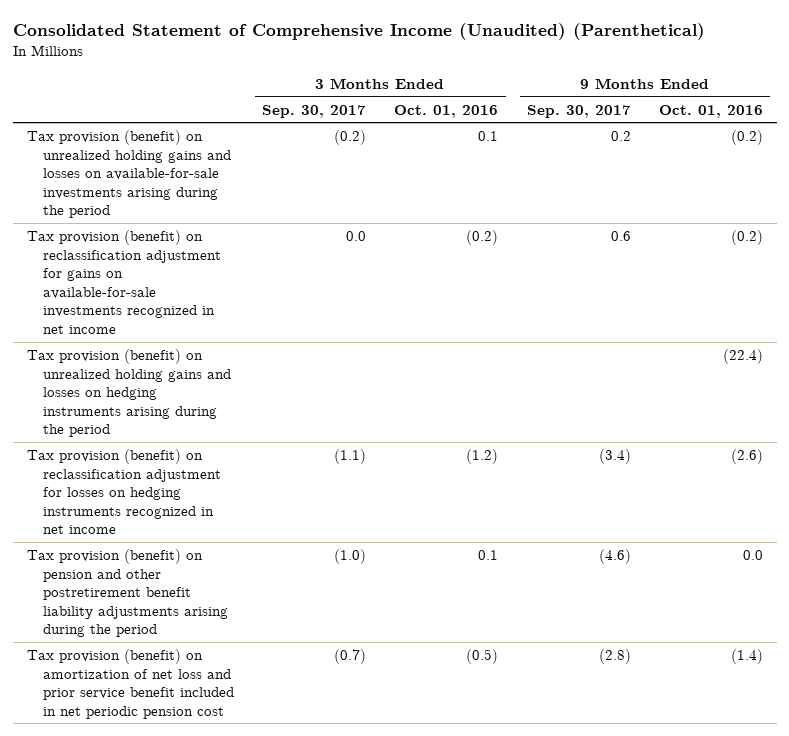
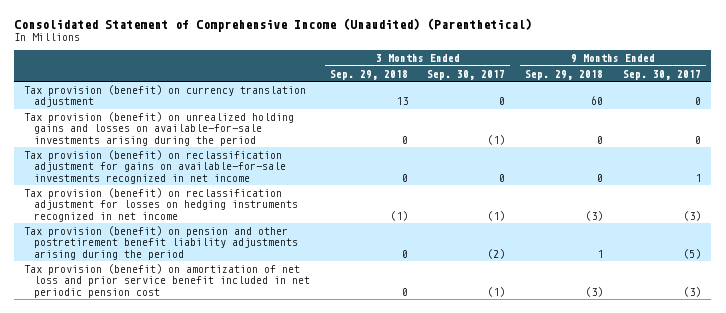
- | 3 Months Ended Sep. 30, 2017 | 3 Months Ended Oct. 01, 2016 | 9 Months Ended Sep. 30, 2017 | 9 Months Ended Oct. 01, 2016
+ | 3 Months Ended Sep. 29, 2018 | 3 Months Ended Sep. 30, 2017 | 9 Months Ended Sep. 29, 2018 | 9 Months Ended Sep. 30, 2017
- Tax provision (benefit) on unrealized holding gains and losses on available-for-sale investments arising during the period | (0.2) | 0.1 | 0.2 | (0.2)
- Tax provision (benefit) on reclassification adjustment for gains on available-for-sale investments recognized in net income | 0.0 | (0.2) | 0.6 | (0.2)
- Tax provision (benefit) on unrealized holding gains and losses on hedging instruments arising during the period | | | | (22.4)
- Tax provision (benefit) on reclassification adjustment for losses on hedging instruments recognized in net income | (1.1) | (1.2) | (3.4) | (2.6)
- Tax provision (benefit) on pension and other postretirement benefit liability adjustments arising during the period | (1.0) | 0.1 | (4.6) | 0.0
- Tax provision (benefit) on amortization of net loss and prior service benefit included in net periodic pension cost | (0.7) | (0.5) | (2.8) | (1.4)
+ Tax provision (benefit) on currency translation adjustment | 13 | 0 | 60 | 0
+ Tax provision (benefit) on unrealized holding gains and losses on available-for-sale investments arising during the period | 0 | (1) | 0 | 0
+ Tax provision (benefit) on reclassification adjustment for gains on available-for-sale investments recognized in net income | 0 | 0 | 0 | 1
+ Tax provision (benefit) on reclassification adjustment for losses on hedging instruments recognized in net income | (1) | (1) | (3) | (3)
+ Tax provision (benefit) on pension and other postretirement benefit liability adjustments arising during the period | 0 | (2) | 1 | (5)
+ Tax provision (benefit) on amortization of net loss and prior service benefit included in net periodic pension cost | 0 | (1) | (3) | (3)

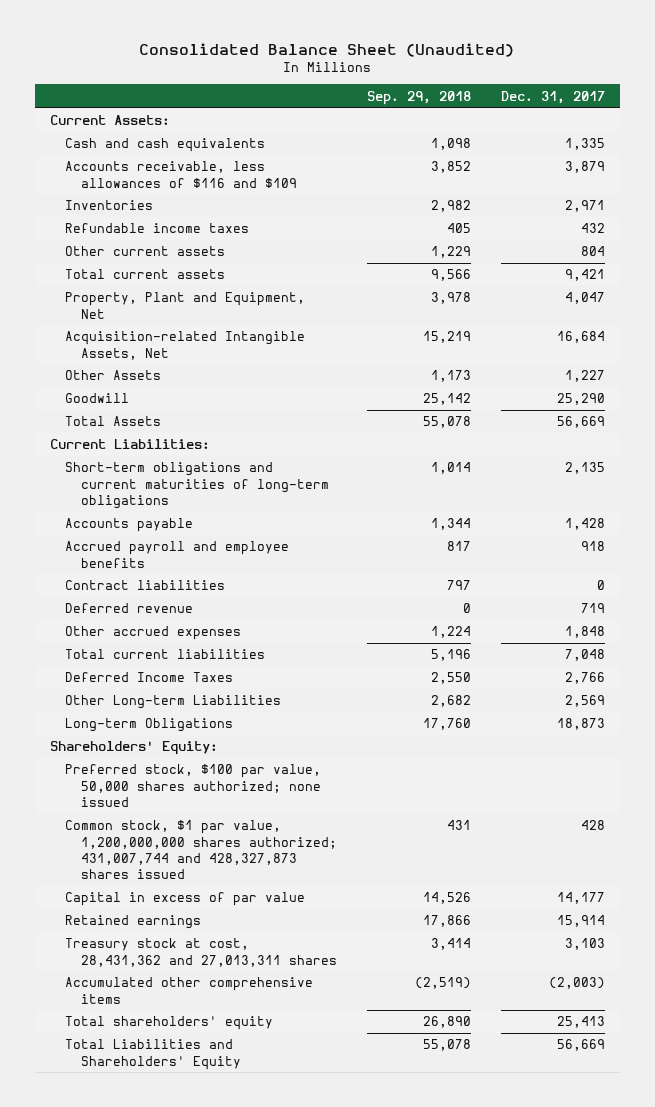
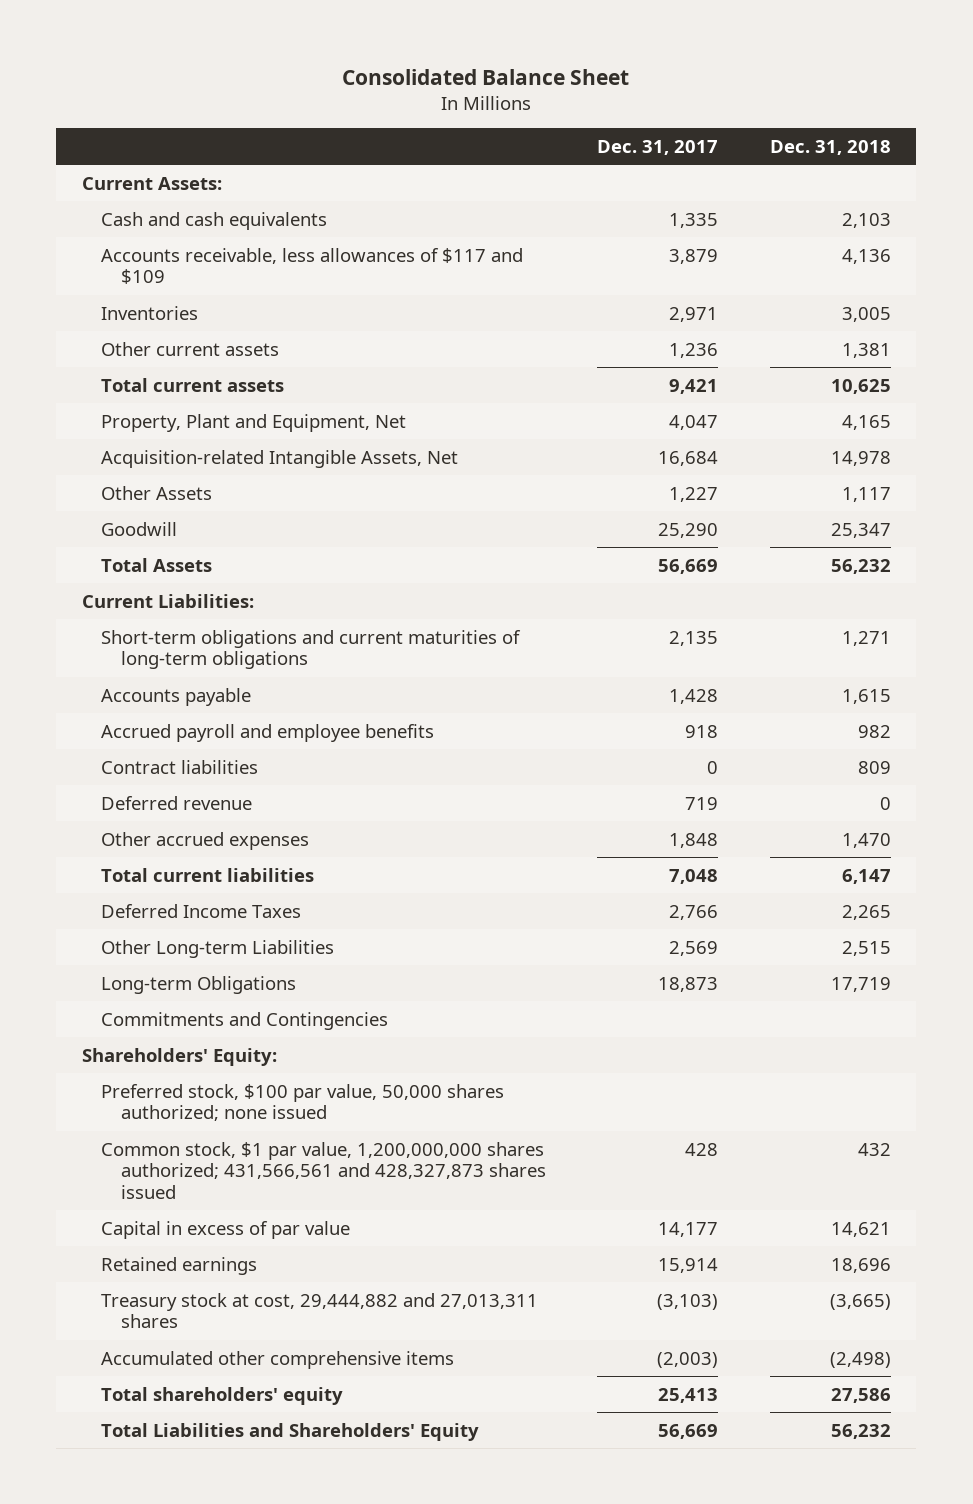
- Consolidated Balance Sheet (Unaudited)
+ Consolidated Balance Sheet
- | Sep. 29, 2018 | Dec. 31, 2017
+ | Dec. 31, 2017 | Dec. 31, 2018
- Accounts receivable, less allowances of $116 and $109 | 3,852 | 3,879
+ Accounts receivable, less allowances of $117 and $109 | 3,879 | 4,136
- Refundable income taxes | 405 | 432
- Other current assets | 1,229 | 804
+ Other current assets | 1,236 | 1,381
+ Commitments and Contingencies
- Common stock, $1 par value, 1,200,000,000 shares authorized; 431,007,744 and 428,327,873 shares issued | 431 | 428
+ Common stock, $1 par value, 1,200,000,000 shares authorized; 431,566,561 and 428,327,873 shares issued | 428 | 432
- Treasury stock at cost, 28,431,362 and 27,013,311 shares | 3,414 | 3,103
+ Treasury stock at cost, 29,444,882 and 27,013,311 shares | (3,103) | (3,665)

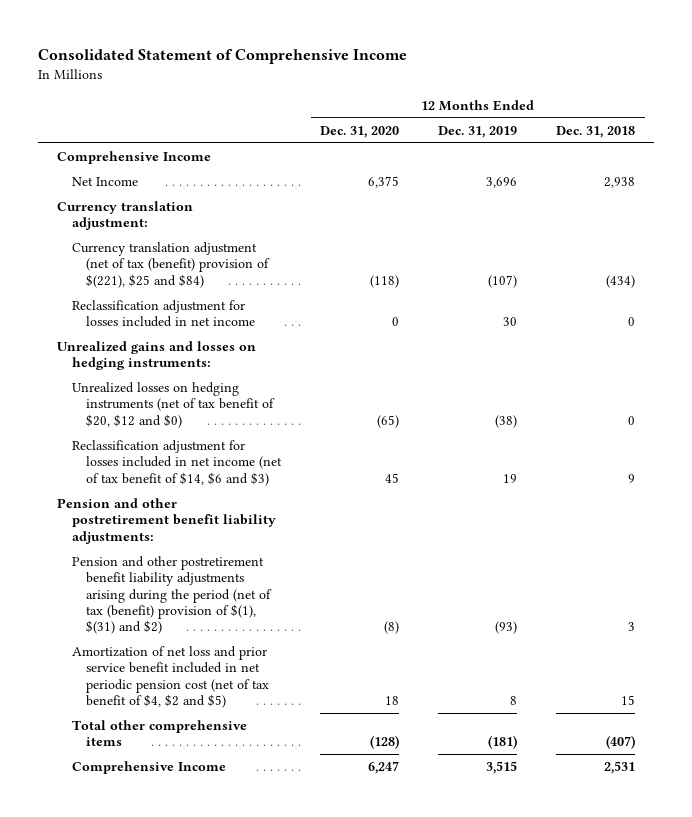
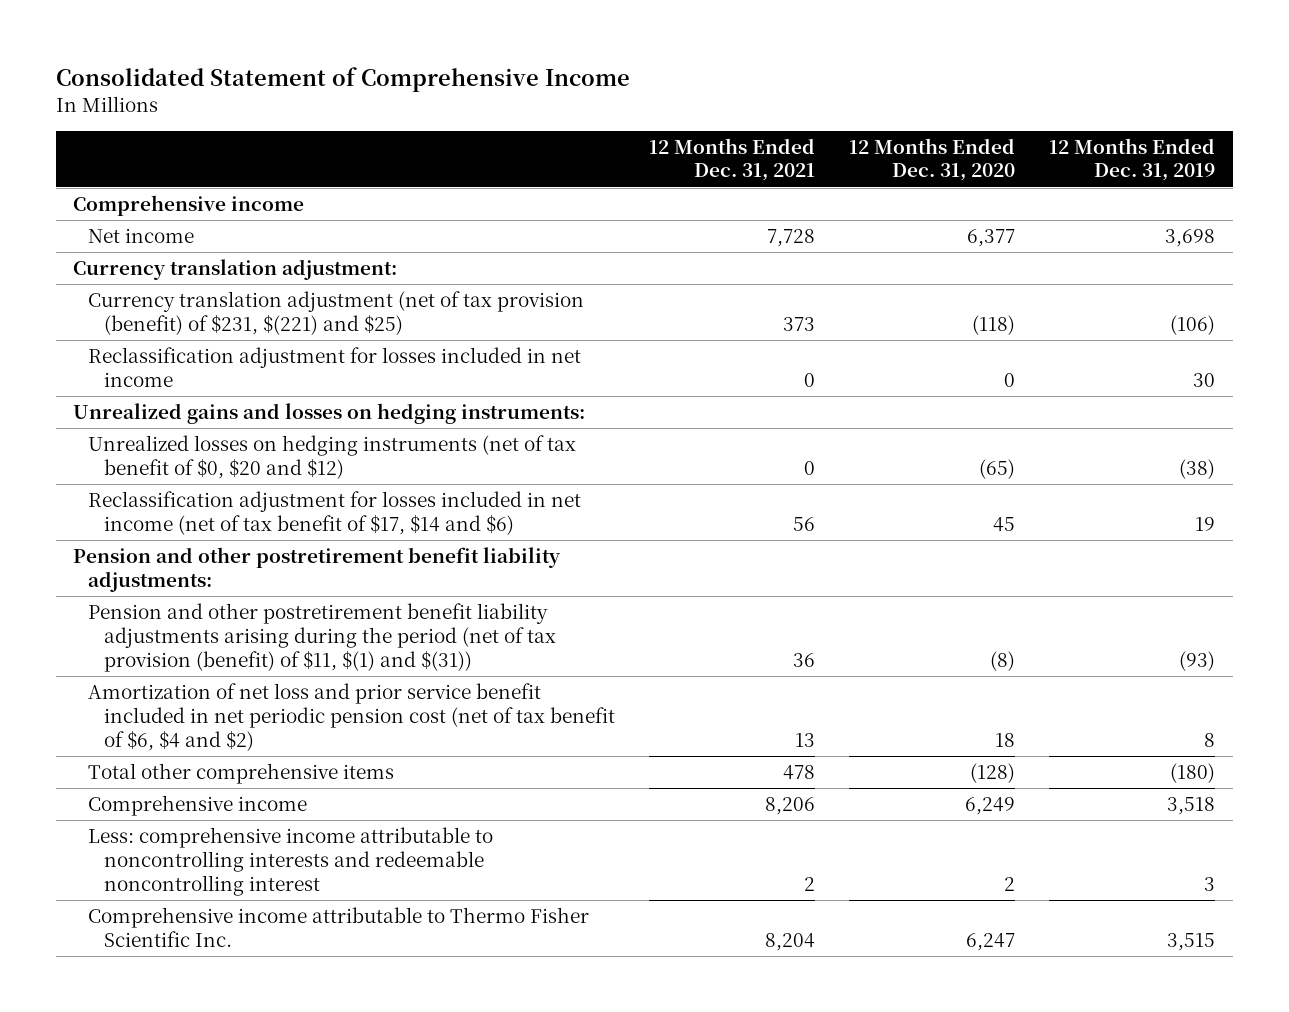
- | 12 Months Ended Dec. 31, 2020 | 12 Months Ended Dec. 31, 2019 | 12 Months Ended Dec. 31, 2018
+ | 12 Months Ended Dec. 31, 2021 | 12 Months Ended Dec. 31, 2020 | 12 Months Ended Dec. 31, 2019
- Comprehensive Income
- Net Income | 6,375 | 3,696 | 2,938
+ Comprehensive income
+ Net income | 7,728 | 6,377 | 3,698
- Currency translation adjustment (net of tax (benefit) provision of $(221), $25 and $84) | (118) | (107) | (434)
+ Currency translation adjustment (net of tax provision (benefit) of $231, $(221) and $25) | 373 | (118) | (106)
- Unrealized losses on hedging instruments (net of tax benefit of $20, $12 and $0) | (65) | (38) | 0
- Reclassification adjustment for losses included in net income (net of tax benefit of $14, $6 and $3) | 45 | 19 | 9
+ Unrealized losses on hedging instruments (net of tax benefit of $0, $20 and $12) | 0 | (65) | (38)
+ Reclassification adjustment for losses included in net income (net of tax benefit of $17, $14 and $6) | 56 | 45 | 19
- Pension and other postretirement benefit liability adjustments arising during the period (net of tax (benefit) provision of $(1), $(31) and $2) | (8) | (93) | 3
- Amortization of net loss and prior service benefit included in net periodic pension cost (net of tax benefit of $4, $2 and $5) | 18 | 8 | 15
- Total other comprehensive items | (128) | (181) | (407)
- Comprehensive Income | 6,247 | 3,515 | 2,531
+ Pension and other postretirement benefit liability adjustments arising during the period (net of tax provision (benefit) of $11, $(1) and $(31)) | 36 | (8) | (93)
+ Amortization of net loss and prior service benefit included in net periodic pension cost (net of tax benefit of $6, $4 and $2) | 13 | 18 | 8
+ Total other comprehensive items | 478 | (128) | (180)
+ Comprehensive income | 8,206 | 6,249 | 3,518
+ Less: comprehensive income attributable to noncontrolling interests and redeemable noncontrolling interest | 2 | 2 | 3
+ Comprehensive income attributable to Thermo Fisher Scientific Inc. | 8,204 | 6,247 | 3,515

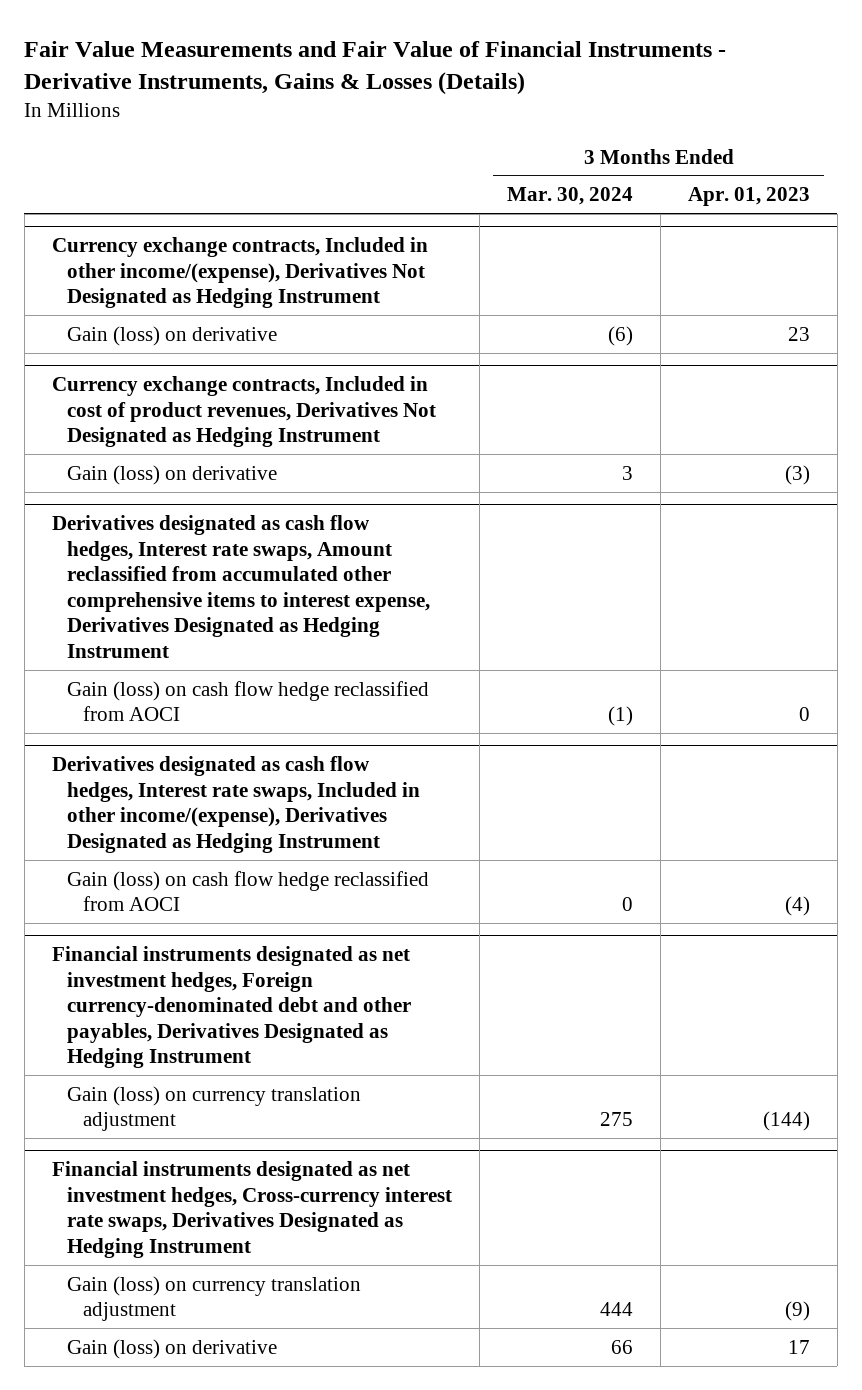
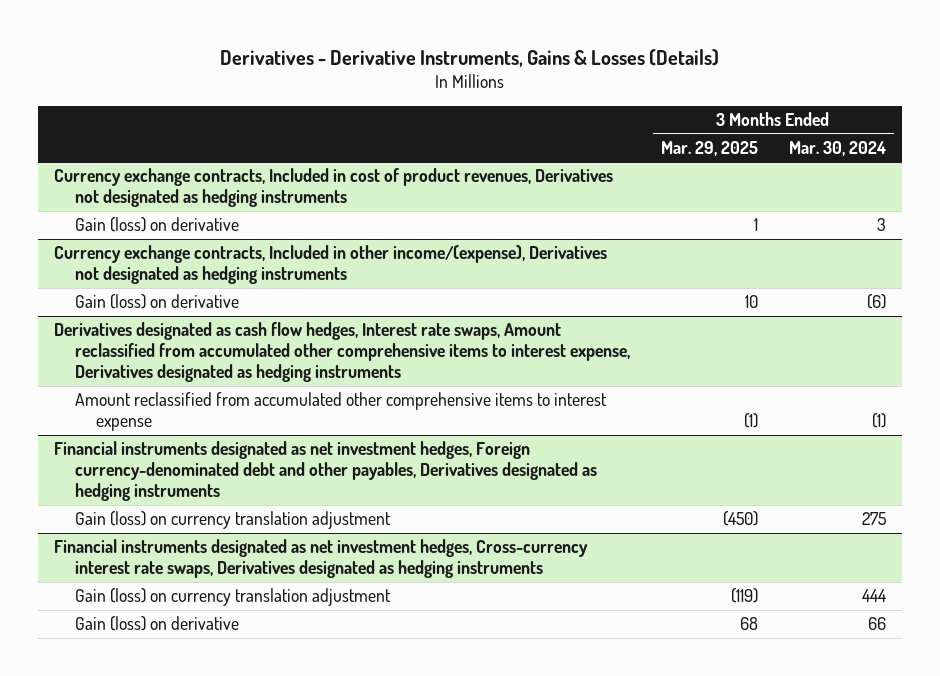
- Fair Value Measurements and Fair Value of Financial Instruments - Derivative Instruments, Gains & Losses (Details)
+ Derivatives - Derivative Instruments, Gains & Losses (Details)
- | 3 Months Ended Mar. 30, 2024 | 3 Months Ended Apr. 01, 2023
+ | 3 Months Ended Mar. 29, 2025 | 3 Months Ended Mar. 30, 2024
- Currency exchange contracts, Included in other income/(expense), Derivatives Not Designated as Hedging Instrument
- Gain (loss) on derivative | (6) | 23
- Currency exchange contracts, Included in cost of product revenues, Derivatives Not Designated as Hedging Instrument
+ Currency exchange contracts, Included in cost of product revenues, Derivatives not designated as hedging instruments
- Derivatives designated as cash flow hedges, Interest rate swaps, Amount reclassified from accumulated other comprehensive items to interest expense, Derivatives Designated as Hedging Instrument
- Gain (loss) on cash flow hedge reclassified from AOCI | (1) | 0
- Derivatives designated as cash flow hedges, Interest rate swaps, Included in other income/(expense), Derivatives Designated as Hedging Instrument
- Gain (loss) on cash flow hedge reclassified from AOCI | 0 | (4)
- Financial instruments designated as net investment hedges, Foreign currency-denominated debt and other payables, Derivatives Designated as Hedging Instrument
+ Currency exchange contracts, Included in other income/(expense), Derivatives not designated as hedging instruments
+ Gain (loss) on derivative | 10 | (6)
+ Derivatives designated as cash flow hedges, Interest rate swaps, Amount reclassified from accumulated other comprehensive items to interest expense, Derivatives designated as hedging instruments
+ Amount reclassified from accumulated other comprehensive items to interest expense | (1) | (1)
+ Financial instruments designated as net investment hedges, Foreign currency-denominated debt and other payables, Derivatives designated as hedging instruments
- Financial instruments designated as net investment hedges, Cross-currency interest rate swaps, Derivatives Designated as Hedging Instrument
+ Financial instruments designated as net investment hedges, Cross-currency interest rate swaps, Derivatives designated as hedging instruments

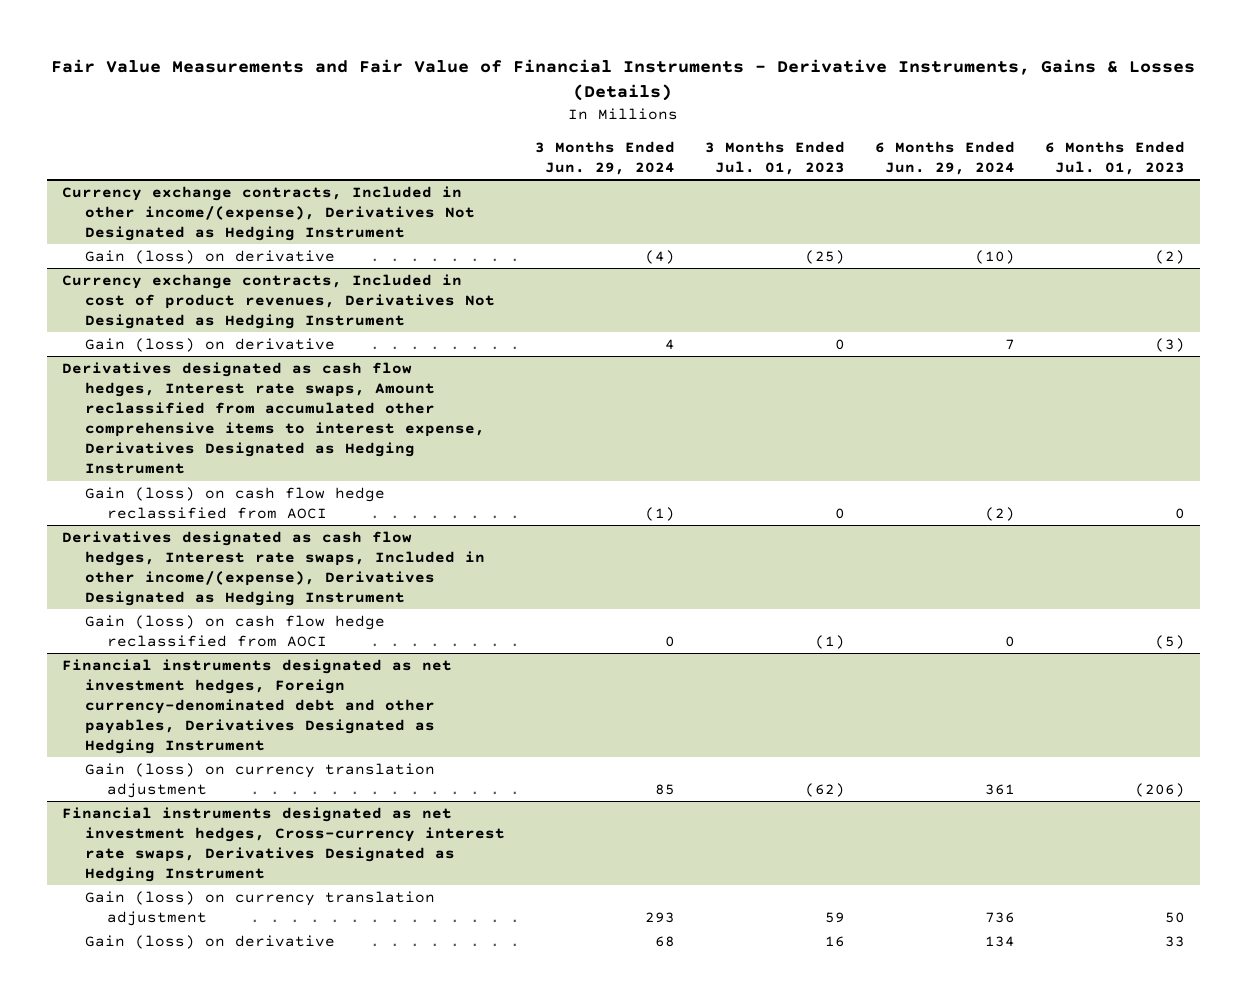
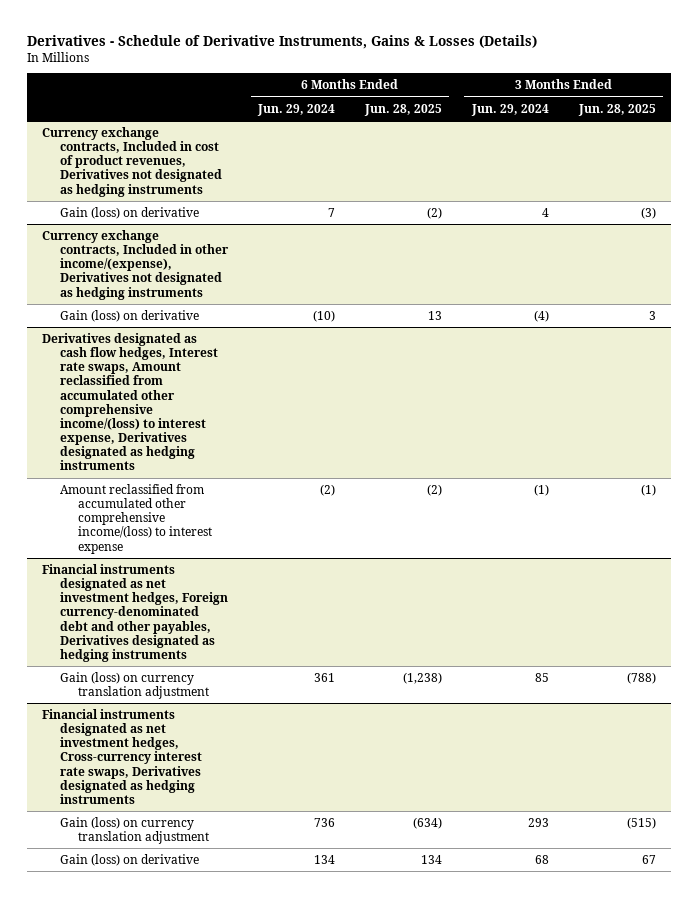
- Fair Value Measurements and Fair Value of Financial Instruments - Derivative Instruments, Gains & Losses (Details)
+ Derivatives - Schedule of Derivative Instruments, Gains & Losses (Details)
- | 3 Months Ended Jun. 29, 2024 | 3 Months Ended Jul. 01, 2023 | 6 Months Ended Jun. 29, 2024 | 6 Months Ended Jul. 01, 2023
+ | 6 Months Ended Jun. 29, 2024 | 6 Months Ended Jun. 28, 2025 | 3 Months Ended Jun. 29, 2024 | 3 Months Ended Jun. 28, 2025
- Currency exchange contracts, Included in other income/(expense), Derivatives Not Designated as Hedging Instrument
- Gain (loss) on derivative | (4) | (25) | (10) | (2)
- Currency exchange contracts, Included in cost of product revenues, Derivatives Not Designated as Hedging Instrument
+ Currency exchange contracts, Included in cost of product revenues, Derivatives not designated as hedging instruments
- Derivatives designated as cash flow hedges, Interest rate swaps, Amount reclassified from accumulated other comprehensive items to interest expense, Derivatives Designated as Hedging Instrument
- Gain (loss) on cash flow hedge reclassified from AOCI | (1) | 0 | (2) | 0
- Derivatives designated as cash flow hedges, Interest rate swaps, Included in other income/(expense), Derivatives Designated as Hedging Instrument
- Gain (loss) on cash flow hedge reclassified from AOCI | 0 | (1) | 0 | (5)
- Financial instruments designated as net investment hedges, Foreign currency-denominated debt and other payables, Derivatives Designated as Hedging Instrument
+ Currency exchange contracts, Included in other income/(expense), Derivatives not designated as hedging instruments
+ Gain (loss) on derivative | (10) | 13 | (4) | 3
+ Derivatives designated as cash flow hedges, Interest rate swaps, Amount reclassified from accumulated other comprehensive income/(loss) to interest expense, Derivatives designated as hedging instruments
+ Amount reclassified from accumulated other comprehensive income/(loss) to interest expense | (2) | (2) | (1) | (1)
+ Financial instruments designated as net investment hedges, Foreign currency-denominated debt and other payables, Derivatives designated as hedging instruments
- Financial instruments designated as net investment hedges, Cross-currency interest rate swaps, Derivatives Designated as Hedging Instrument
+ Financial instruments designated as net investment hedges, Cross-currency interest rate swaps, Derivatives designated as hedging instruments

